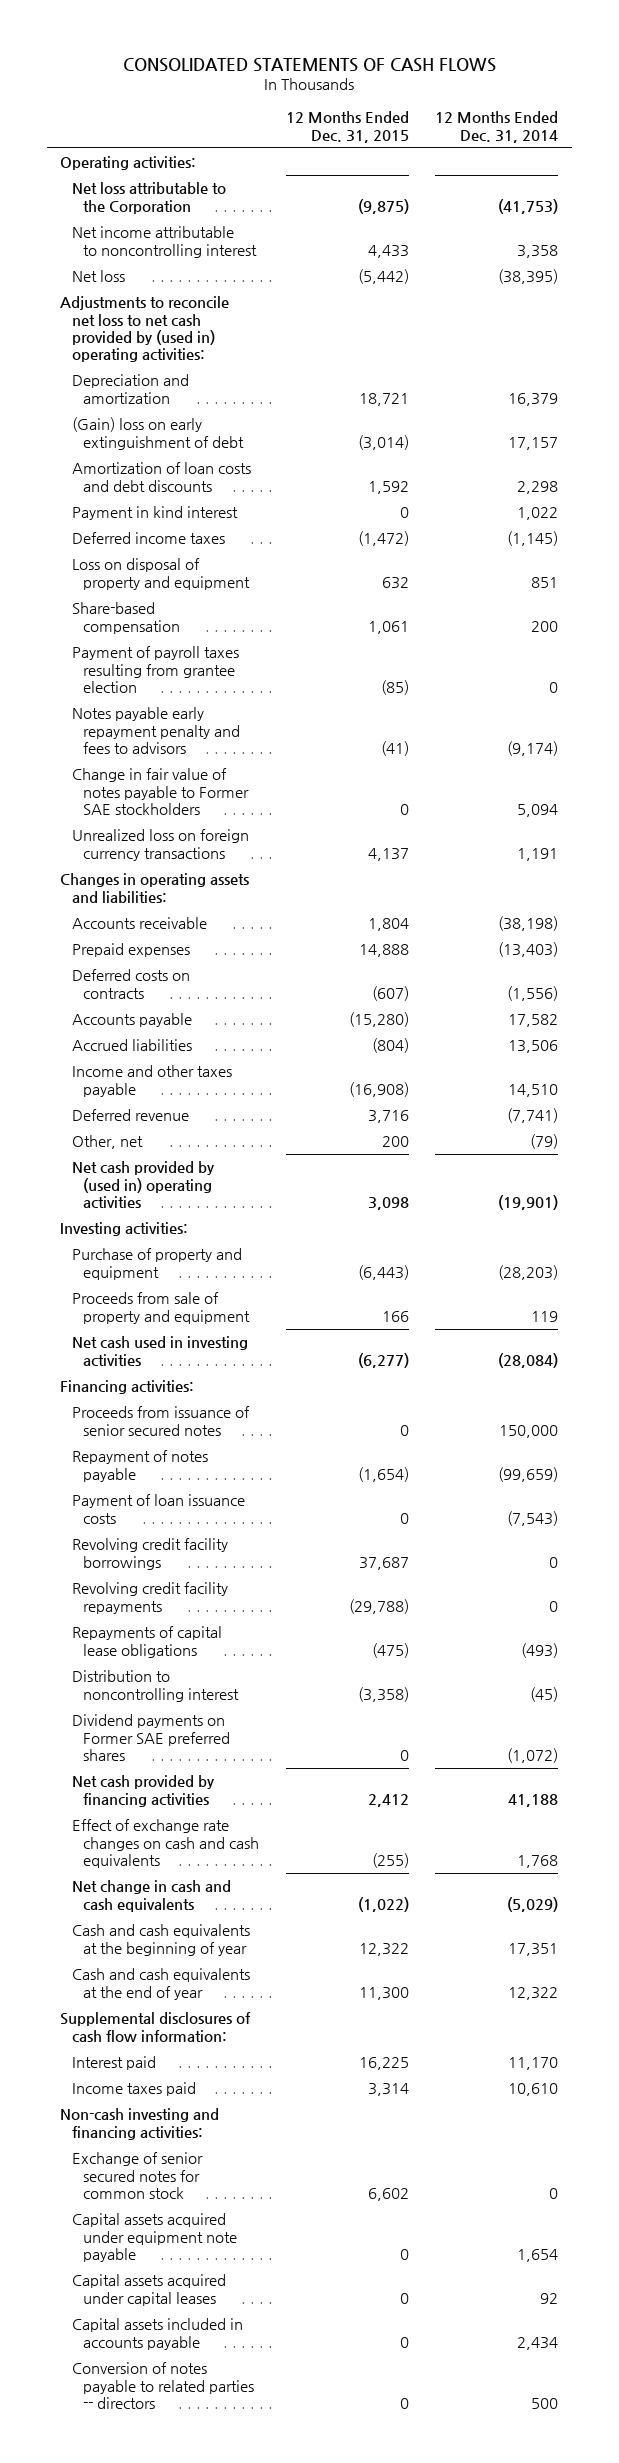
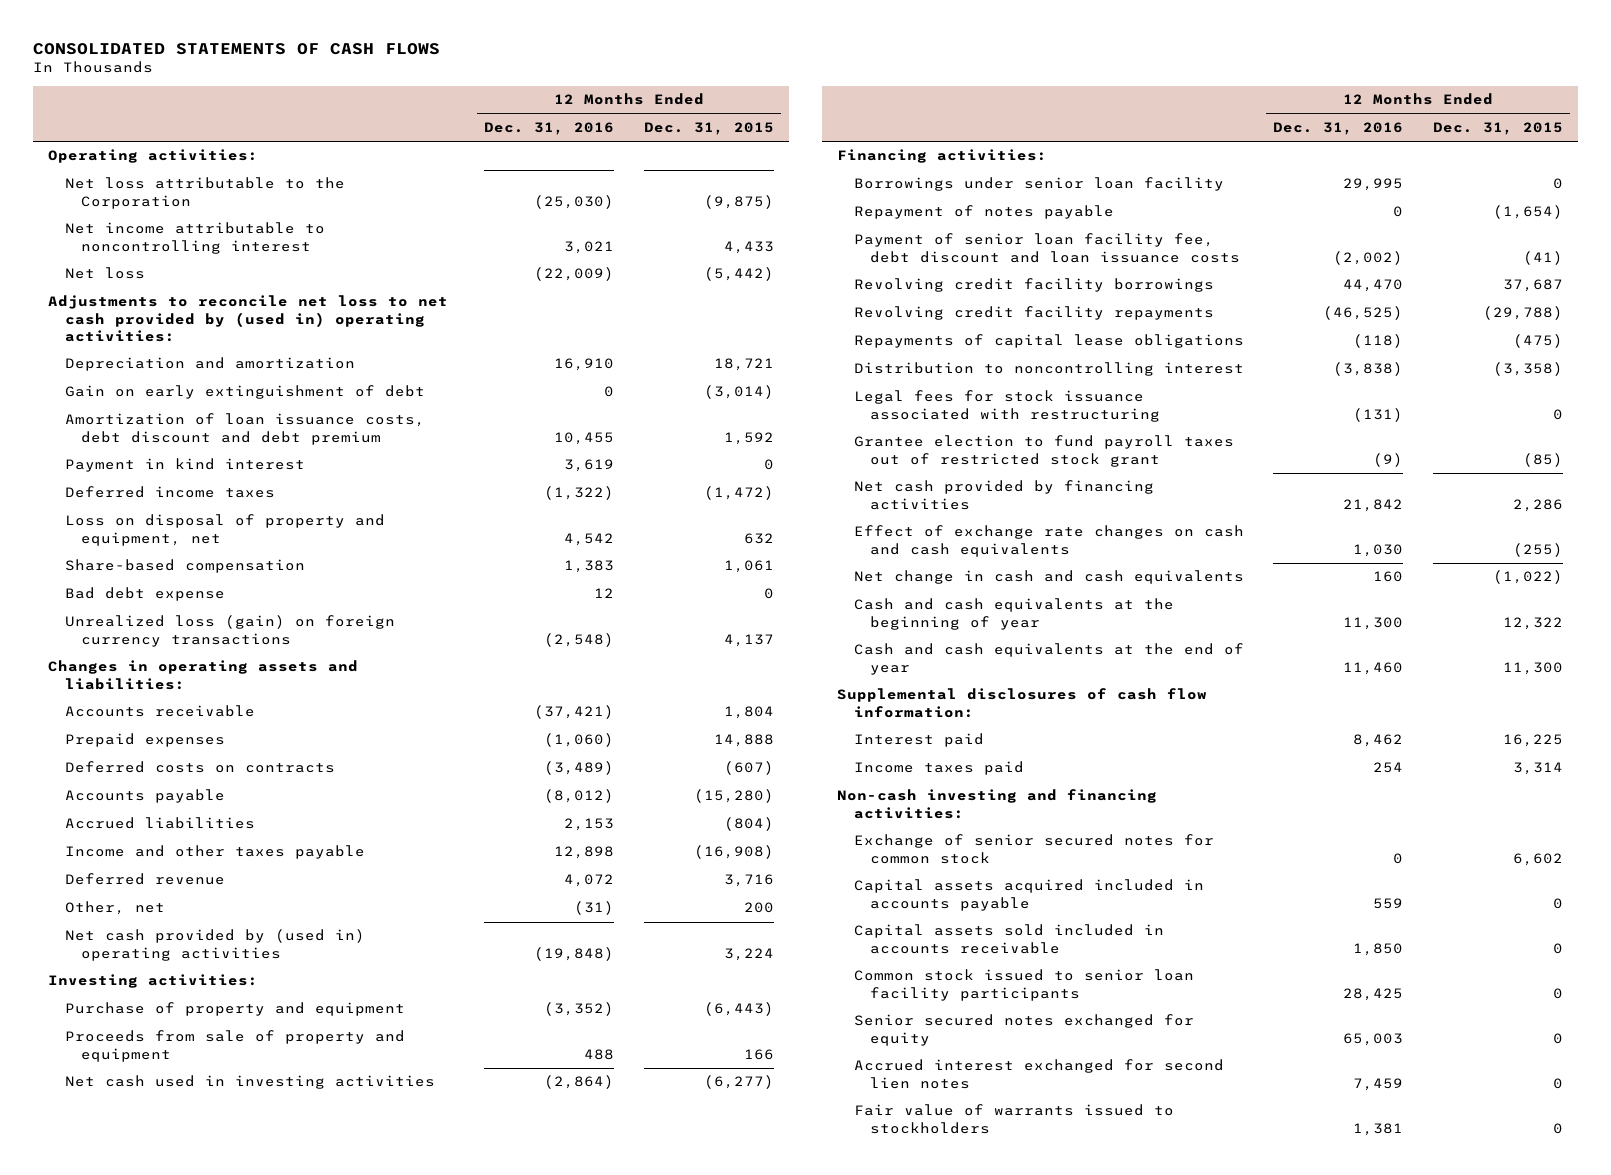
- | 12 Months Ended Dec. 31, 2015 | 12 Months Ended Dec. 31, 2014
+ | 12 Months Ended Dec. 31, 2016 | 12 Months Ended Dec. 31, 2015
- (Gain) loss on early extinguishment of debt | (3,014) | 17,157
- Amortization of loan costs and debt discounts | 1,592 | 2,298
+ Gain on early extinguishment of debt | 0 | (3,014)
+ Amortization of loan issuance costs, debt discount and debt premium | 10,455 | 1,592
- Loss on disposal of property and equipment | 632 | 851
+ Loss on disposal of property and equipment, net | 4,542 | 632
- Payment of payroll taxes resulting from grantee election | (85) | 0
- Notes payable early repayment penalty and fees to advisors | (41) | (9,174)
- Change in fair value of notes payable to Former SAE stockholders | 0 | 5,094
- Unrealized loss on foreign currency transactions | 4,137 | 1,191
+ Bad debt expense | 12 | 0
+ Unrealized loss (gain) on foreign currency transactions | (2,548) | 4,137
- Net cash provided by (used in) operating activities | 3,098 | (19,901)
+ Net cash provided by (used in) operating activities | (19,848) | 3,224
- Proceeds from issuance of senior secured notes | 0 | 150,000
+ Borrowings under senior loan facility | 29,995 | 0
- Payment of loan issuance costs | 0 | (7,543)
+ Payment of senior loan facility fee, debt discount and loan issuance costs | (2,002) | (41)
- Dividend payments on Former SAE preferred shares | 0 | (1,072)
- Net cash provided by financing activities | 2,412 | 41,188
+ Legal fees for stock issuance associated with restructuring | (131) | 0
+ Grantee election to fund payroll taxes out of restricted stock grant | (9) | (85)
+ Net cash provided by financing activities | 21,842 | 2,286
- Capital assets acquired under equipment note payable | 0 | 1,654
- Capital assets acquired under capital leases | 0 | 92
- Capital assets included in accounts payable | 0 | 2,434
- Conversion of notes payable to related parties -- directors | 0 | 500
+ Capital assets acquired included in accounts payable | 559 | 0
+ Capital assets sold included in accounts receivable | 1,850 | 0
+ Common stock issued to senior loan facility participants | 28,425 | 0
+ Senior secured notes exchanged for equity | 65,003 | 0
+ Accrued interest exchanged for second lien notes | 7,459 | 0
+ Fair value of warrants issued to stockholders | 1,381 | 0

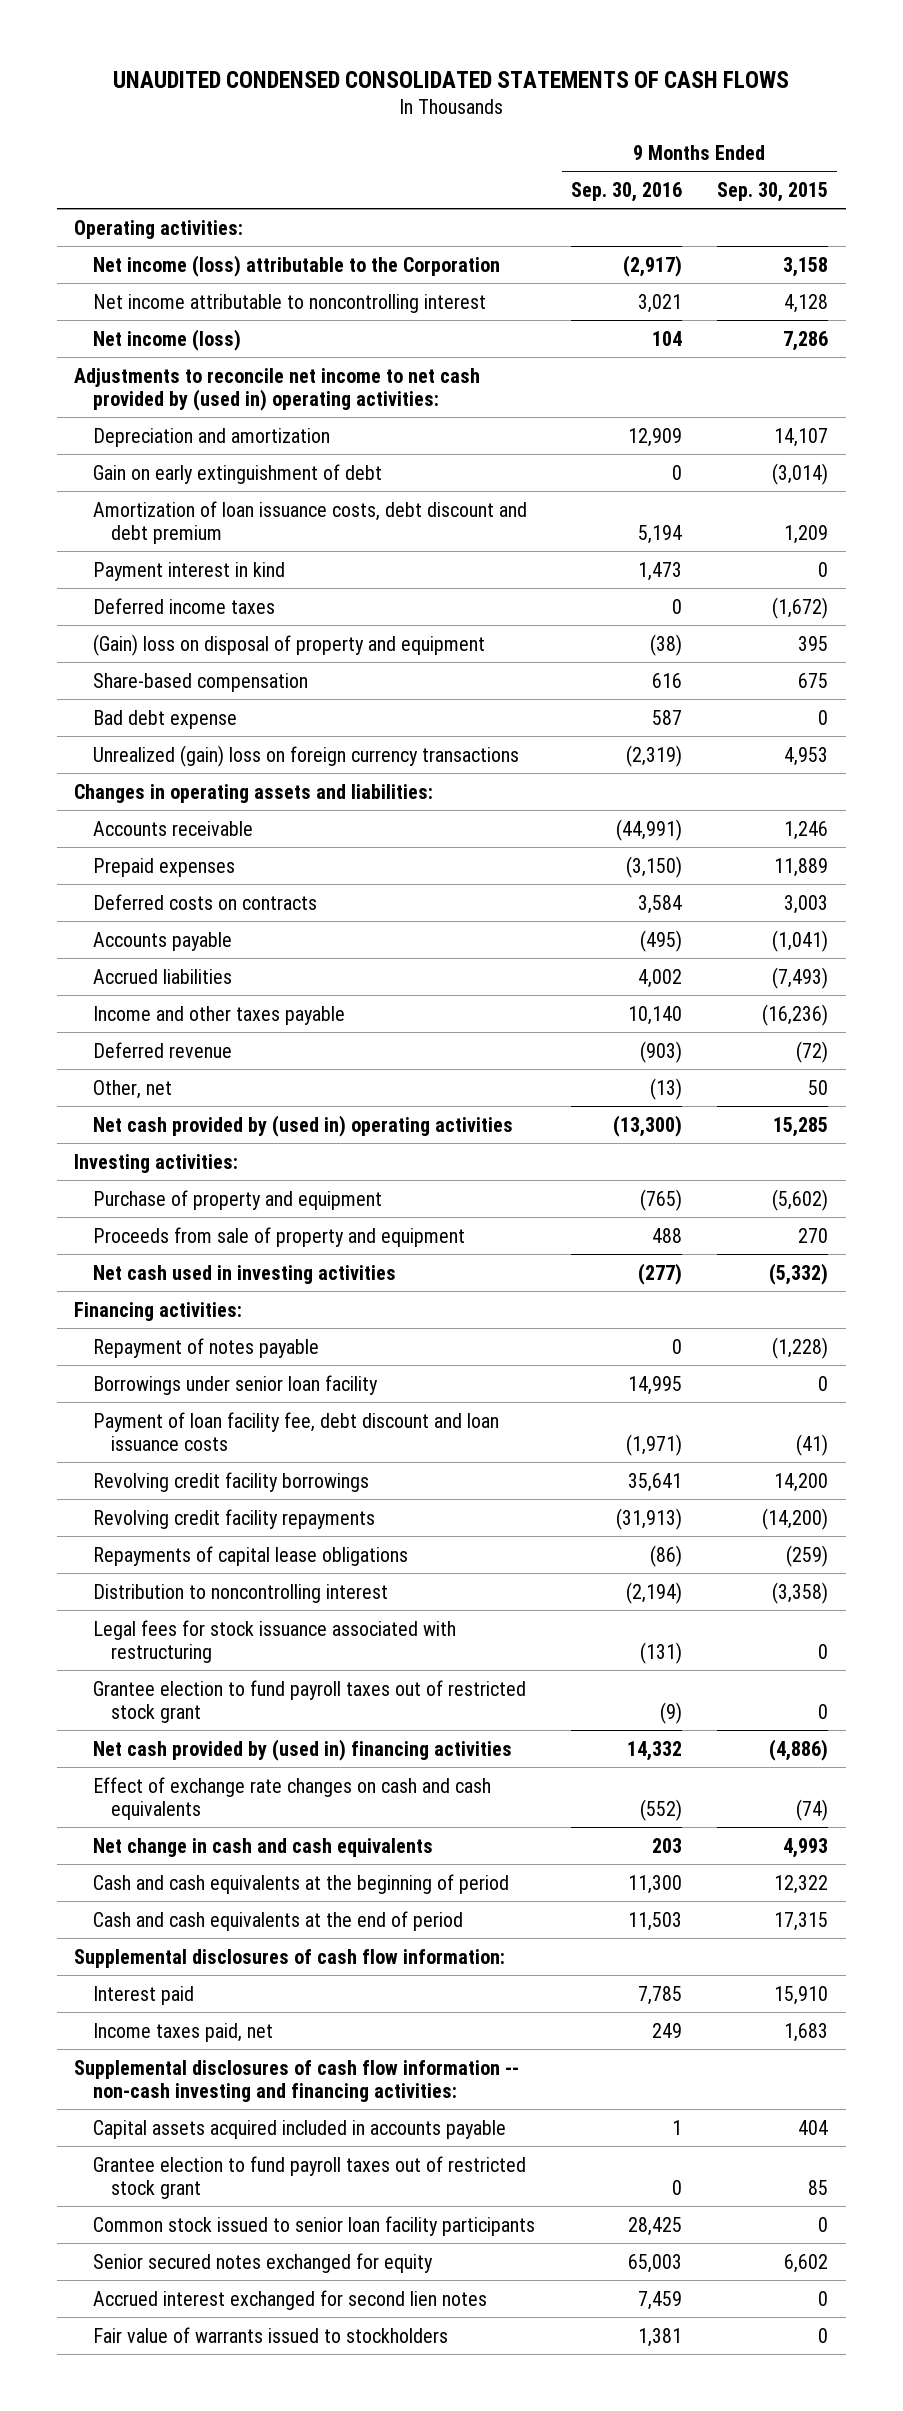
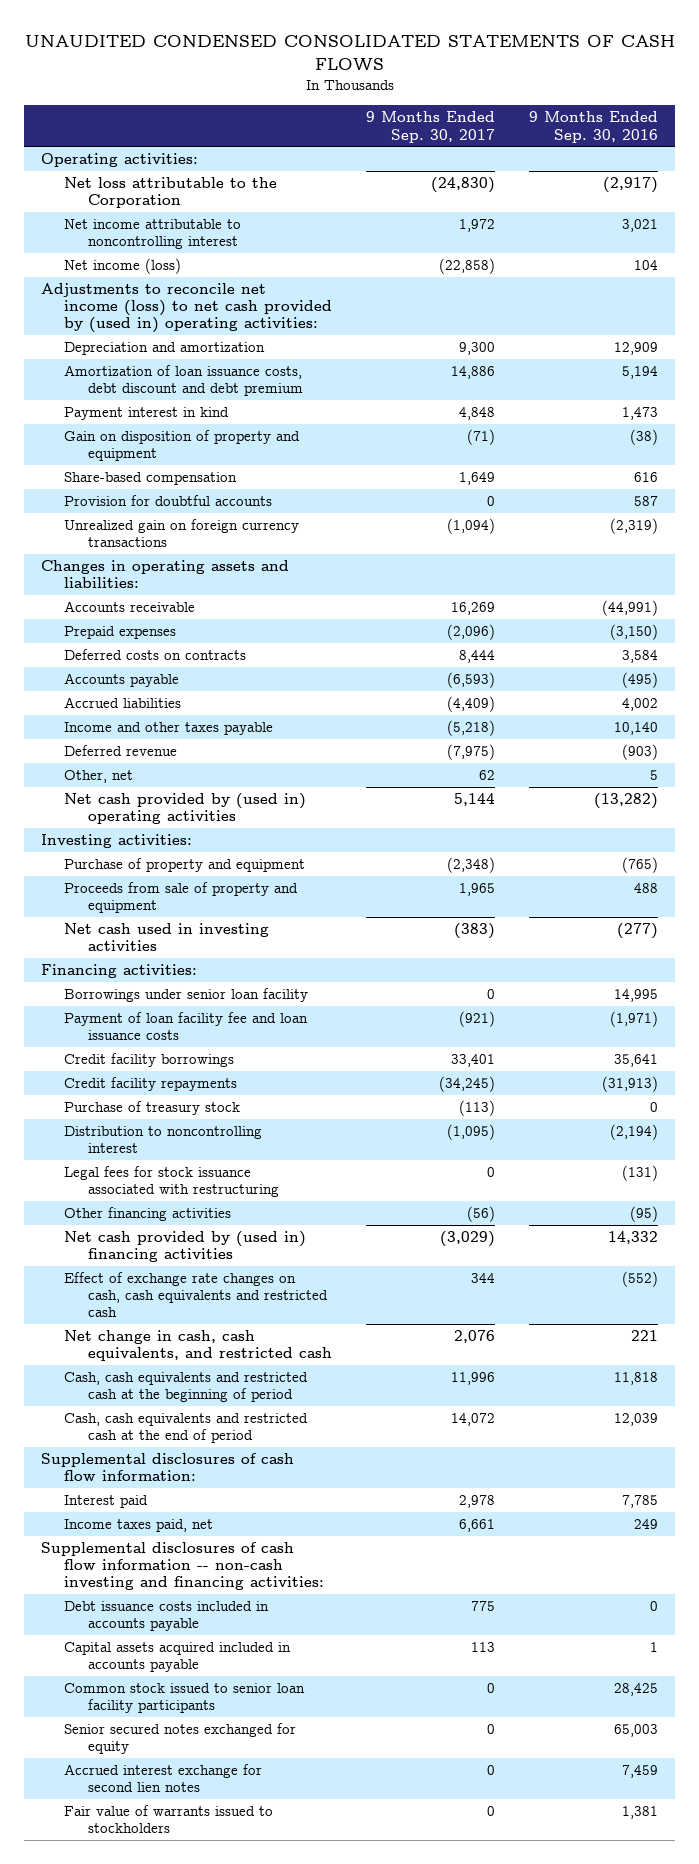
- | 9 Months Ended Sep. 30, 2016 | 9 Months Ended Sep. 30, 2015
+ | 9 Months Ended Sep. 30, 2017 | 9 Months Ended Sep. 30, 2016
- Net income (loss) attributable to the Corporation | (2,917) | 3,158
+ Net loss attributable to the Corporation | (24,830) | (2,917)
- Adjustments to reconcile net income to net cash provided by (used in) operating activities:
+ Adjustments to reconcile net income (loss) to net cash provided by (used in) operating activities:
- Gain on early extinguishment of debt | 0 | (3,014)
- Deferred income taxes | 0 | (1,672)
- (Gain) loss on disposal of property and equipment | (38) | 395
+ Gain on disposition of property and equipment | (71) | (38)
- Bad debt expense | 587 | 0
- Unrealized (gain) loss on foreign currency transactions | (2,319) | 4,953
+ Provision for doubtful accounts | 0 | 587
+ Unrealized gain on foreign currency transactions | (1,094) | (2,319)
- Other, net | (13) | 50
- Net cash provided by (used in) operating activities | (13,300) | 15,285
+ Other, net | 62 | 5
+ Net cash provided by (used in) operating activities | 5,144 | (13,282)
- Repayment of notes payable | 0 | (1,228)
- Payment of loan facility fee, debt discount and loan issuance costs | (1,971) | (41)
- Revolving credit facility borrowings | 35,641 | 14,200
- Revolving credit facility repayments | (31,913) | (14,200)
- Repayments of capital lease obligations | (86) | (259)
+ Payment of loan facility fee and loan issuance costs | (921) | (1,971)
+ Credit facility borrowings | 33,401 | 35,641
+ Credit facility repayments | (34,245) | (31,913)
+ Purchase of treasury stock | (113) | 0
- Grantee election to fund payroll taxes out of restricted stock grant | (9) | 0
+ Other financing activities | (56) | (95)
- Effect of exchange rate changes on cash and cash equivalents | (552) | (74)
- Net change in cash and cash equivalents | 203 | 4,993
- Cash and cash equivalents at the beginning of period | 11,300 | 12,322
- Cash and cash equivalents at the end of period | 11,503 | 17,315
+ Effect of exchange rate changes on cash, cash equivalents and restricted cash | 344 | (552)
+ Net change in cash, cash equivalents, and restricted cash | 2,076 | 221
+ Cash, cash equivalents and restricted cash at the beginning of period | 11,996 | 11,818
+ Cash, cash equivalents and restricted cash at the end of period | 14,072 | 12,039
+ Debt issuance costs included in accounts payable | 775 | 0
- Grantee election to fund payroll taxes out of restricted stock grant | 0 | 85
- Accrued interest exchanged for second lien notes | 7,459 | 0
+ Accrued interest exchange for second lien notes | 0 | 7,459

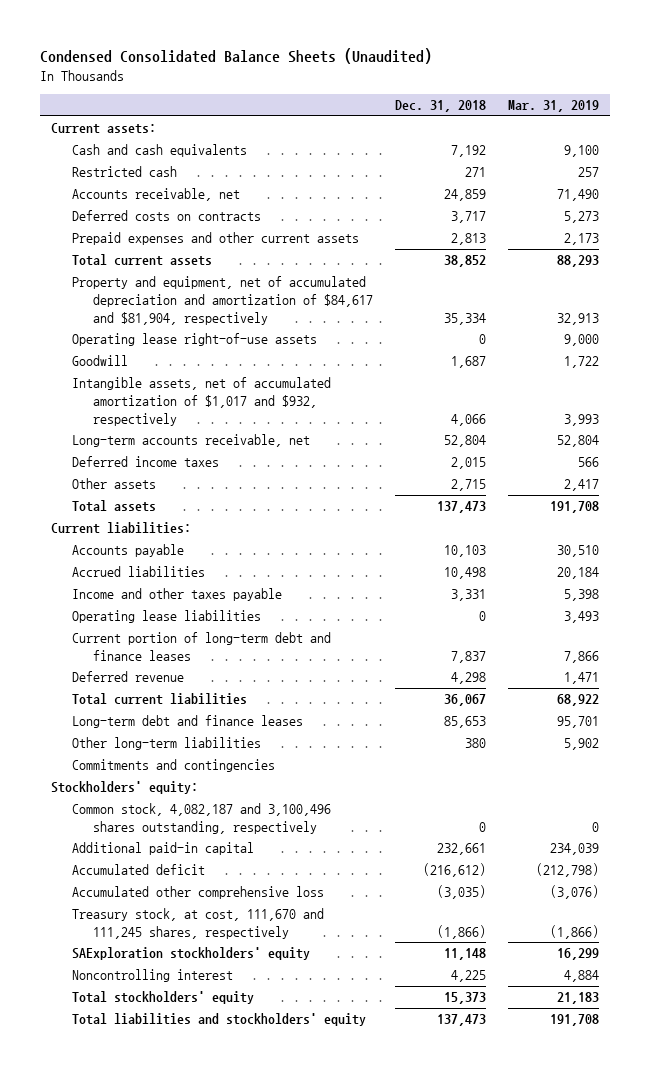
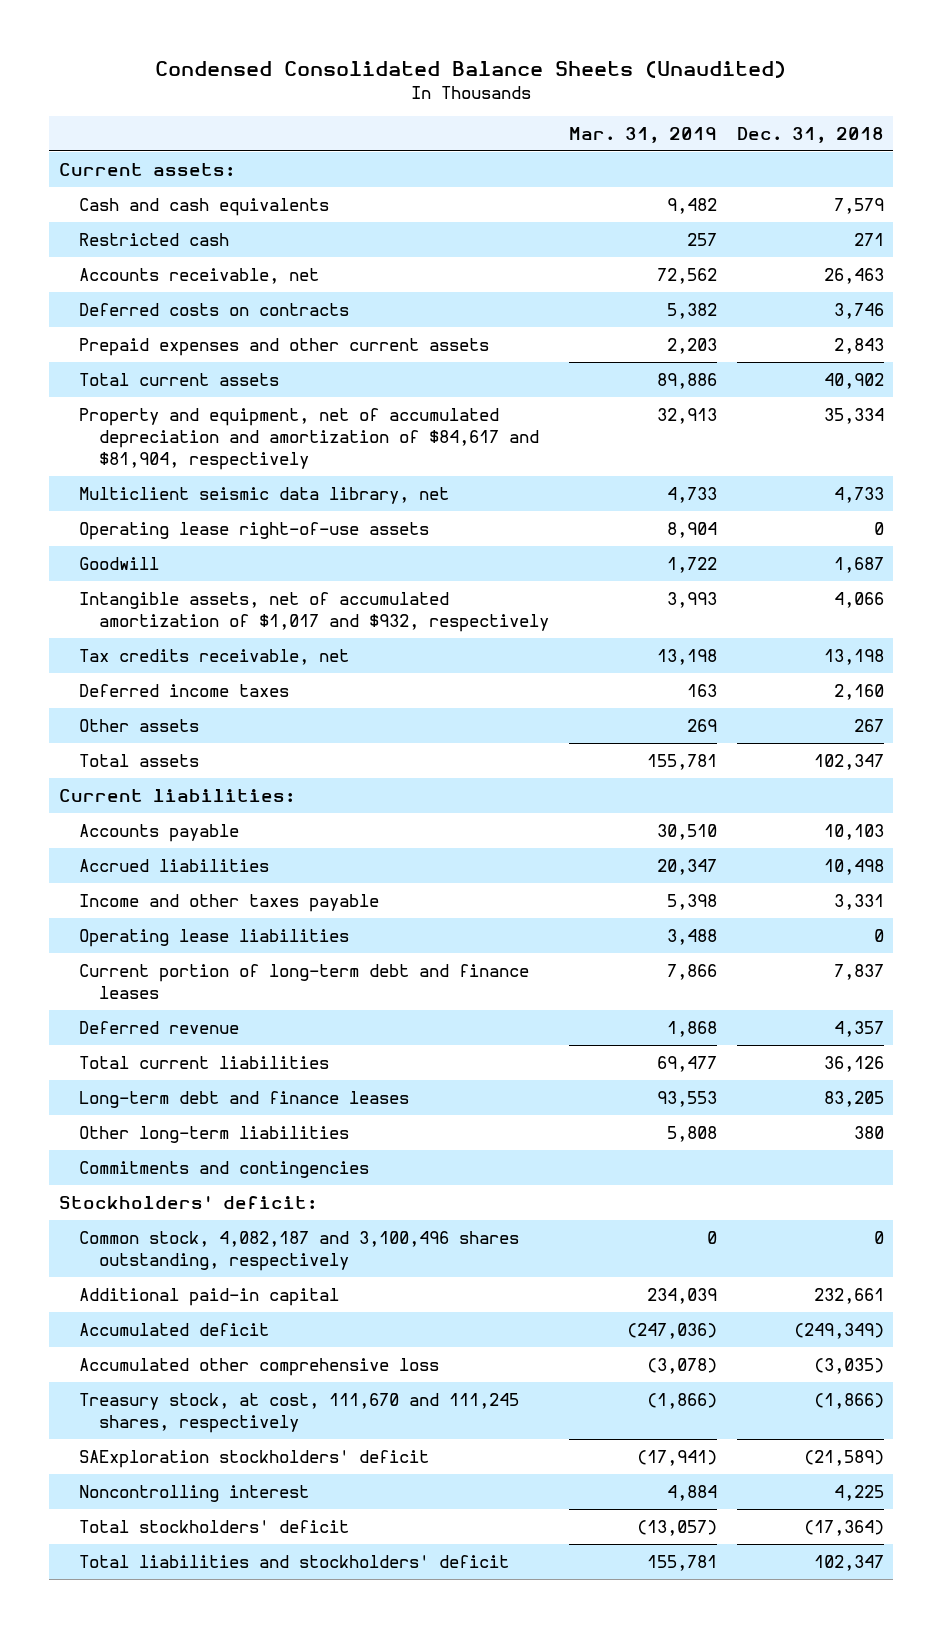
- | Dec. 31, 2018 | Mar. 31, 2019
+ | Mar. 31, 2019 | Dec. 31, 2018
- Cash and cash equivalents | 7,192 | 9,100
+ Cash and cash equivalents | 9,482 | 7,579
- Accounts receivable, net | 24,859 | 71,490
- Deferred costs on contracts | 3,717 | 5,273
- Prepaid expenses and other current assets | 2,813 | 2,173
- Total current assets | 38,852 | 88,293
+ Accounts receivable, net | 72,562 | 26,463
+ Deferred costs on contracts | 5,382 | 3,746
+ Prepaid expenses and other current assets | 2,203 | 2,843
+ Total current assets | 89,886 | 40,902
- Operating lease right-of-use assets | 0 | 9,000
+ Multiclient seismic data library, net | 4,733 | 4,733
+ Operating lease right-of-use assets | 8,904 | 0
- Long-term accounts receivable, net | 52,804 | 52,804
- Deferred income taxes | 2,015 | 566
- Other assets | 2,715 | 2,417
- Total assets | 137,473 | 191,708
+ Tax credits receivable, net | 13,198 | 13,198
+ Deferred income taxes | 163 | 2,160
+ Other assets | 269 | 267
+ Total assets | 155,781 | 102,347
- Accrued liabilities | 10,498 | 20,184
+ Accrued liabilities | 20,347 | 10,498
- Operating lease liabilities | 0 | 3,493
+ Operating lease liabilities | 3,488 | 0
- Deferred revenue | 4,298 | 1,471
- Total current liabilities | 36,067 | 68,922
- Long-term debt and finance leases | 85,653 | 95,701
- Other long-term liabilities | 380 | 5,902
+ Deferred revenue | 1,868 | 4,357
+ Total current liabilities | 69,477 | 36,126
+ Long-term debt and finance leases | 93,553 | 83,205
+ Other long-term liabilities | 5,808 | 380
- Stockholders' equity:
+ Stockholders' deficit:
- Accumulated deficit | (216,612) | (212,798)
- Accumulated other comprehensive loss | (3,035) | (3,076)
+ Accumulated deficit | (247,036) | (249,349)
+ Accumulated other comprehensive loss | (3,078) | (3,035)
- SAExploration stockholders' equity | 11,148 | 16,299
+ SAExploration stockholders' deficit | (17,941) | (21,589)
- Total stockholders' equity | 15,373 | 21,183
- Total liabilities and stockholders' equity | 137,473 | 191,708
+ Total stockholders' deficit | (13,057) | (17,364)
+ Total liabilities and stockholders' deficit | 155,781 | 102,347

